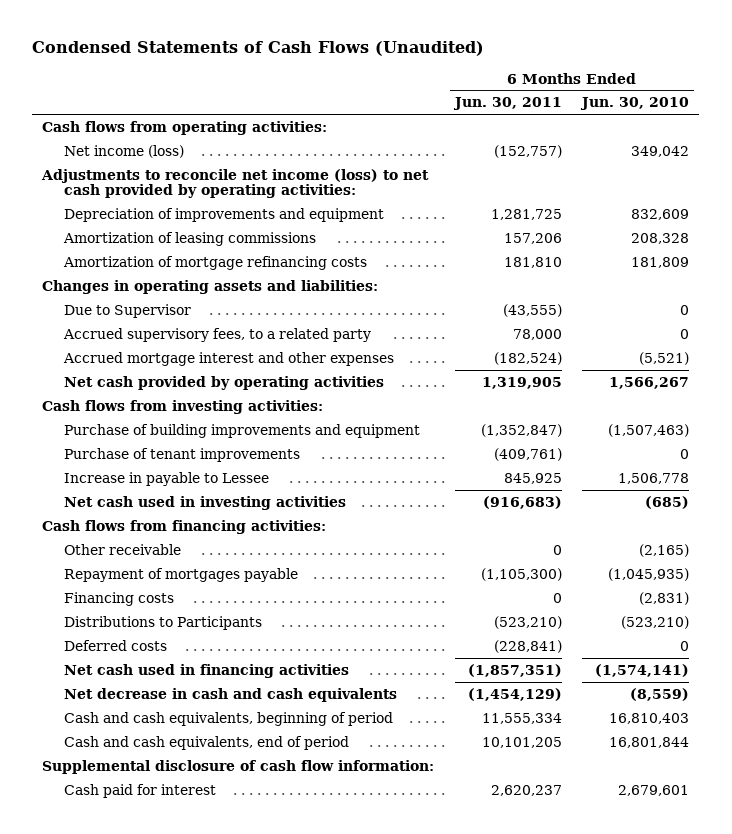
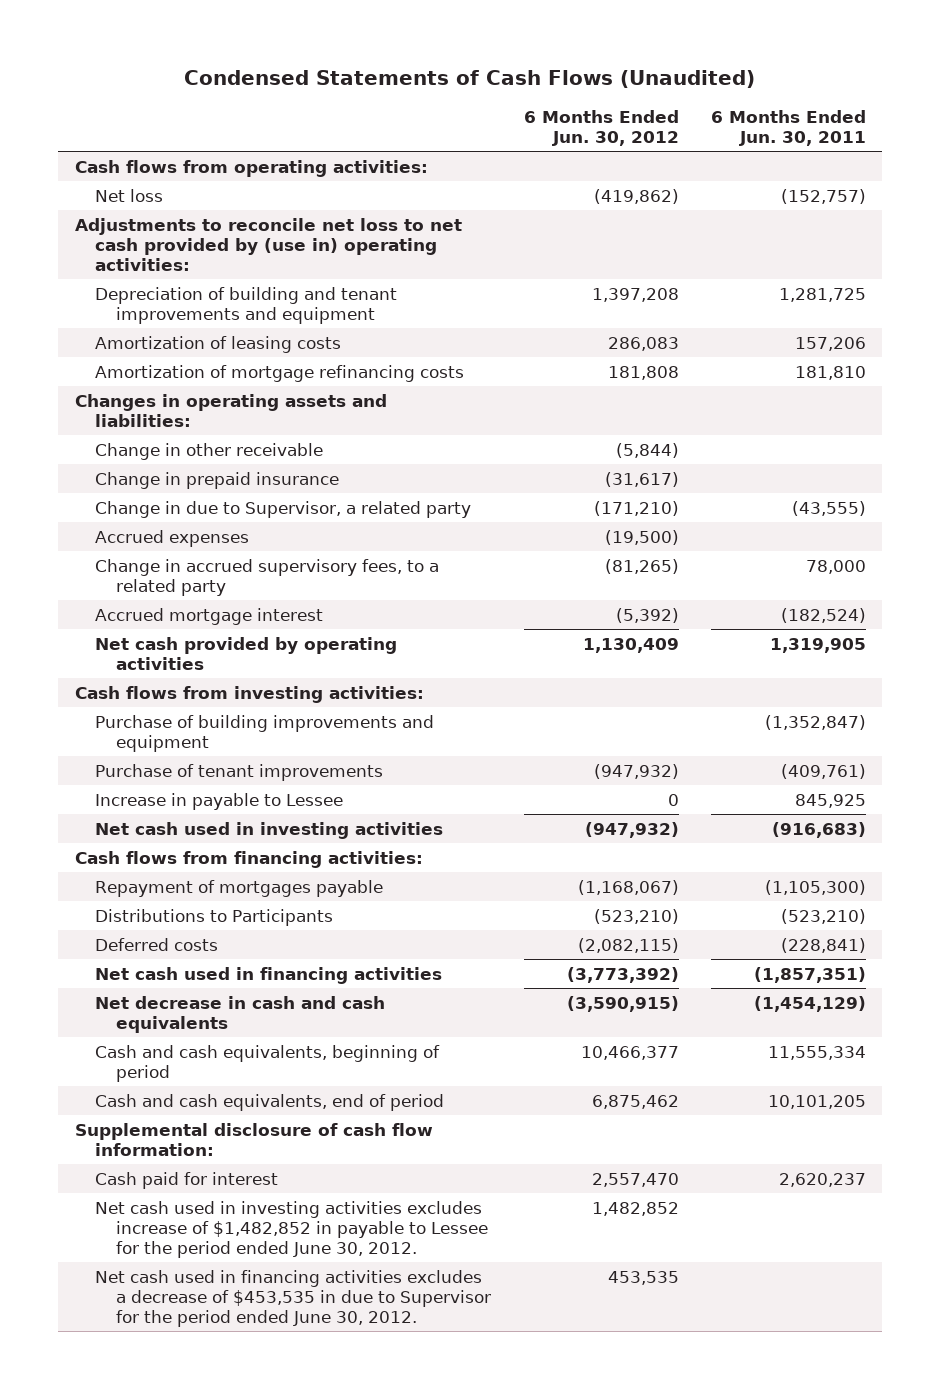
- | 6 Months Ended Jun. 30, 2011 | 6 Months Ended Jun. 30, 2010
+ | 6 Months Ended Jun. 30, 2012 | 6 Months Ended Jun. 30, 2011
- Net income (loss) | (152,757) | 349,042
- Adjustments to reconcile net income (loss) to net cash provided by operating activities:
- Depreciation of improvements and equipment | 1,281,725 | 832,609
- Amortization of leasing commissions | 157,206 | 208,328
+ Net loss | (419,862) | (152,757)
+ Adjustments to reconcile net loss to net cash provided by (use in) operating activities:
+ Depreciation of building and tenant improvements and equipment | 1,397,208 | 1,281,725
+ Amortization of leasing costs | 286,083 | 157,206
- Due to Supervisor | (43,555) | 0
- Accrued supervisory fees, to a related party | 78,000 | 0
- Accrued mortgage interest and other expenses | (182,524) | (5,521)
+ Change in other receivable | (5,844) |
+ Change in prepaid insurance | (31,617) |
+ Change in due to Supervisor, a related party | (171,210) | (43,555)
+ Accrued expenses | (19,500) |
+ Change in accrued supervisory fees, to a related party | (81,265) | 78,000
+ Accrued mortgage interest | (5,392) | (182,524)
- Other receivable | 0 | (2,165)
- Financing costs | 0 | (2,831)
+ Net cash used in investing activities excludes increase of $1,482,852 in payable to Lessee for the period ended June 30, 2012. | 1,482,852 |
+ Net cash used in financing activities excludes a decrease of $453,535 in due to Supervisor for the period ended June 30, 2012. | 453,535 |

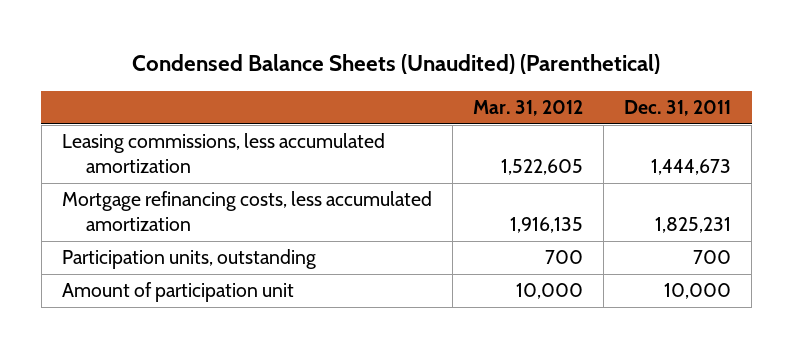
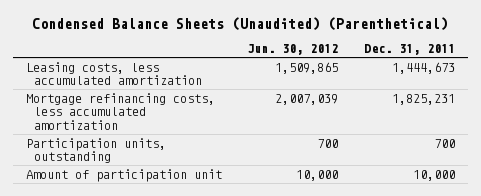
- | Mar. 31, 2012 | Dec. 31, 2011
+ | Jun. 30, 2012 | Dec. 31, 2011
- Leasing commissions, less accumulated amortization | 1,522,605 | 1,444,673
+ Leasing costs, less accumulated amortization | 1,509,865 | 1,444,673

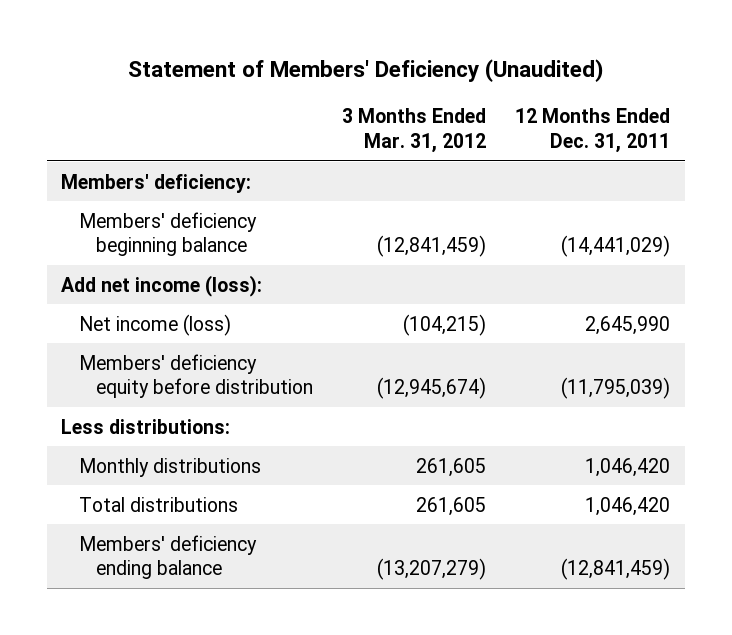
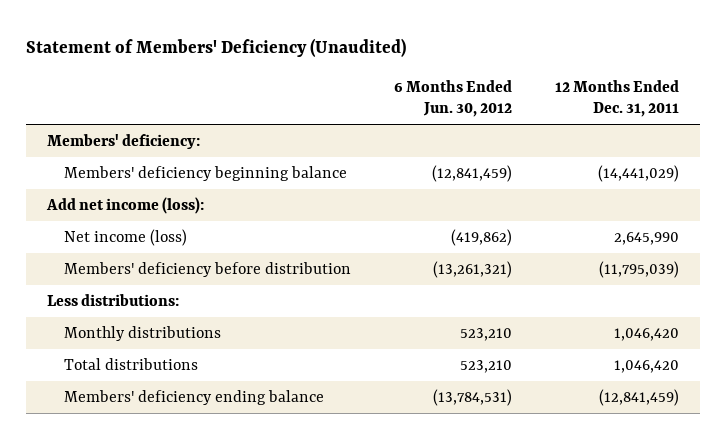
- | 3 Months Ended Mar. 31, 2012 | 12 Months Ended Dec. 31, 2011
+ | 6 Months Ended Jun. 30, 2012 | 12 Months Ended Dec. 31, 2011
- Members' deficiency equity before distribution | (12,945,674) | (11,795,039)
+ Members' deficiency before distribution | (13,261,321) | (11,795,039)

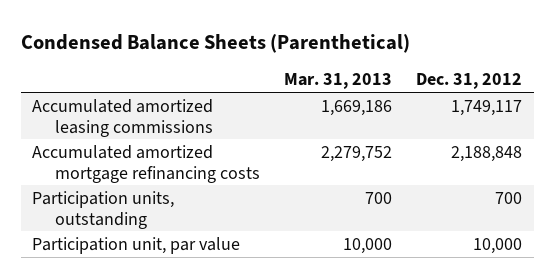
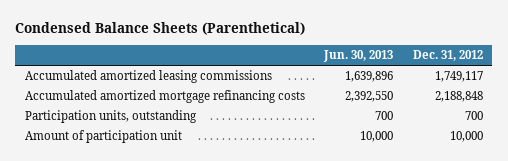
- | Mar. 31, 2013 | Dec. 31, 2012
+ | Jun. 30, 2013 | Dec. 31, 2012
- Participation unit, par value | 10,000 | 10,000
+ Amount of participation unit | 10,000 | 10,000

